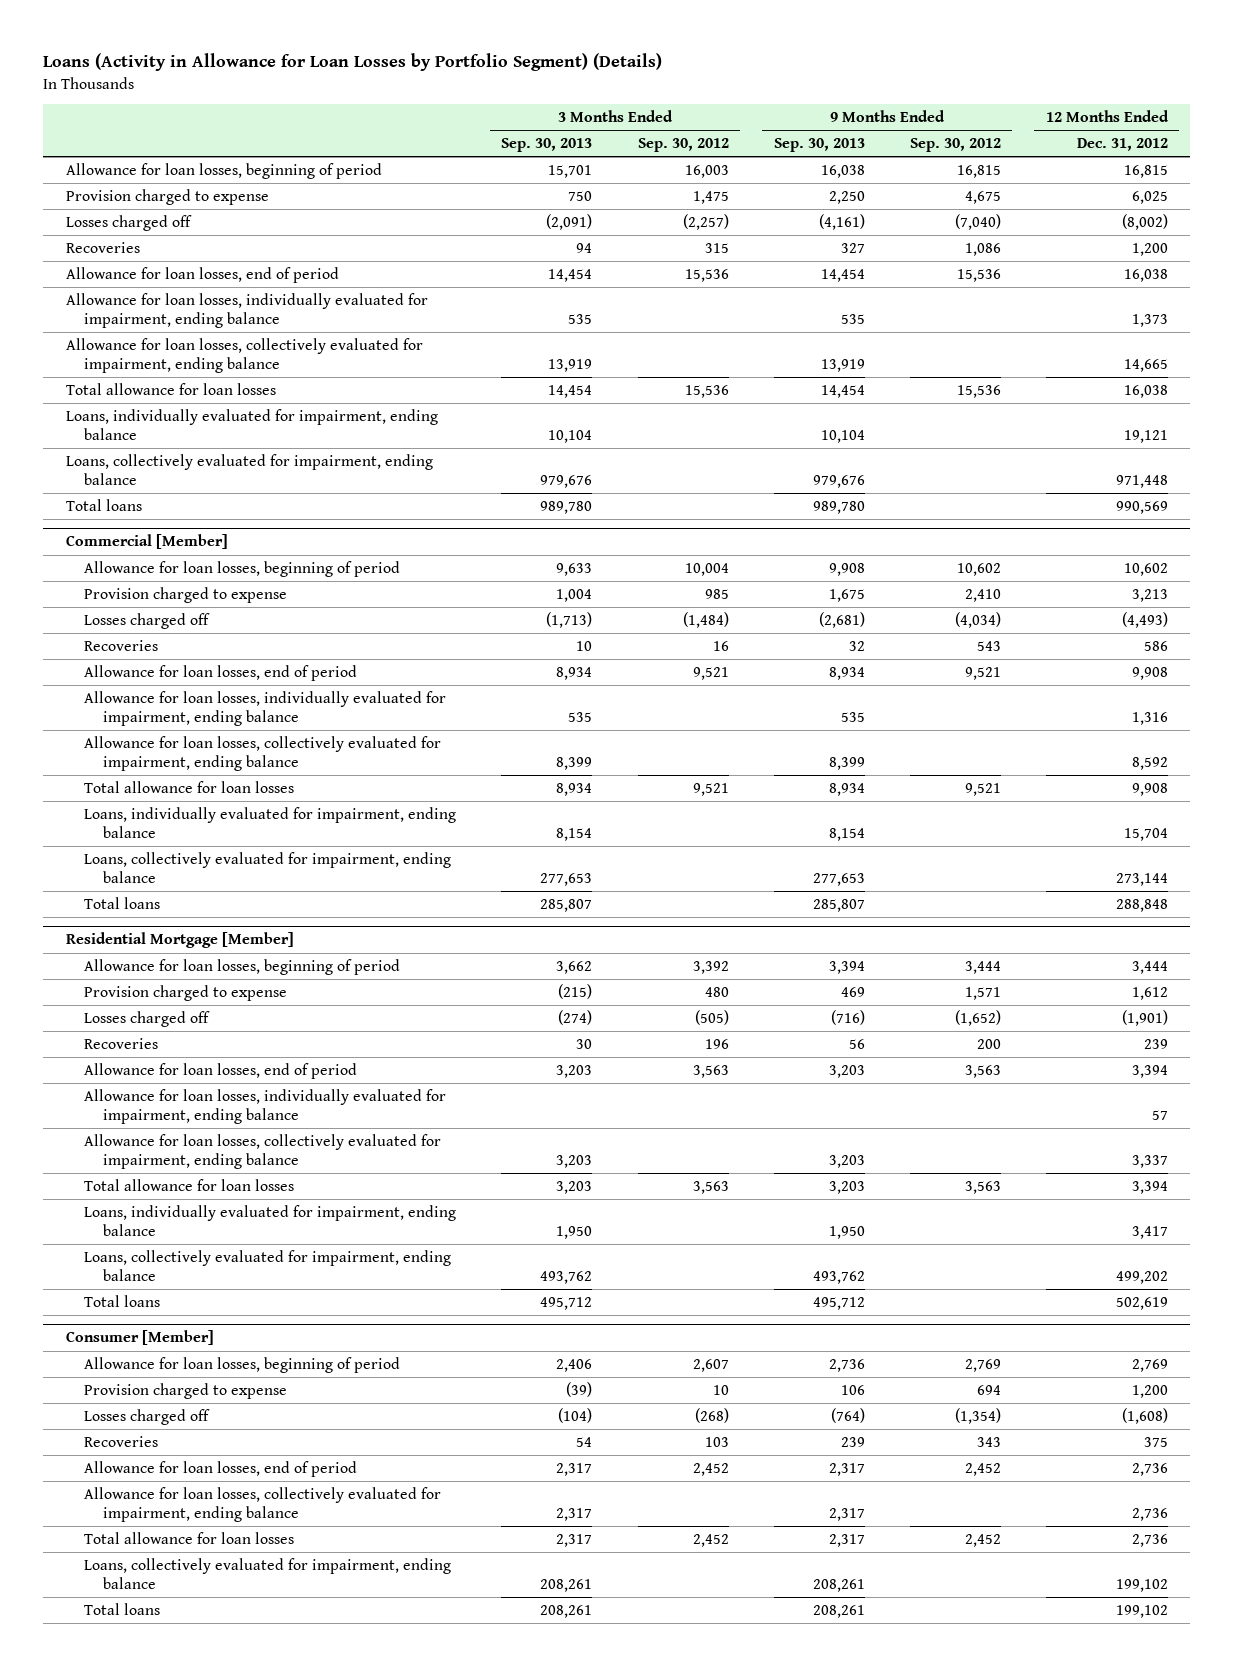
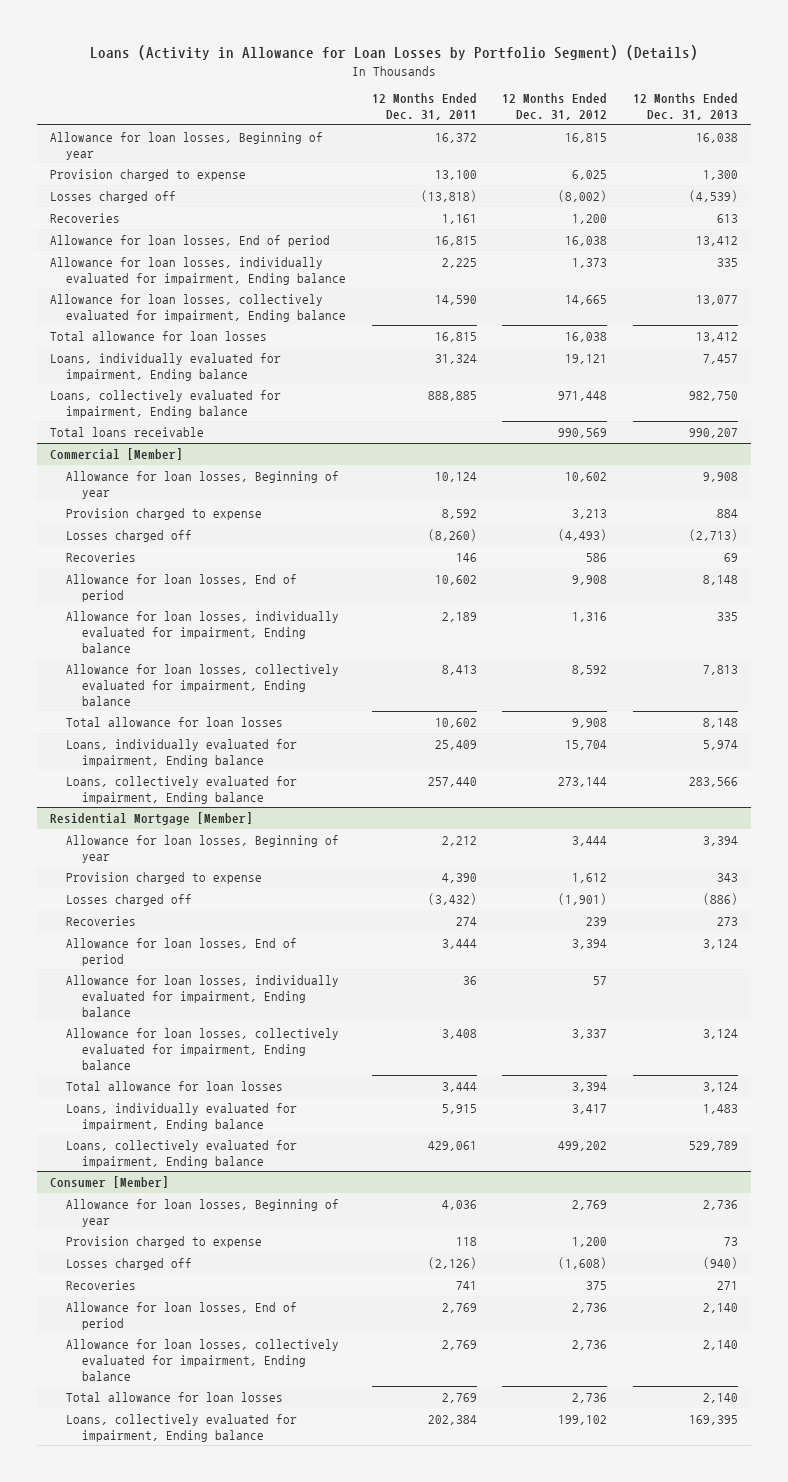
- | 3 Months Ended Sep. 30, 2013 | 3 Months Ended Sep. 30, 2012 | 9 Months Ended Sep. 30, 2013 | 9 Months Ended Sep. 30, 2012 | 12 Months Ended Dec. 31, 2012
+ | 12 Months Ended Dec. 31, 2011 | 12 Months Ended Dec. 31, 2012 | 12 Months Ended Dec. 31, 2013
- Allowance for loan losses, beginning of period | 15,701 | 16,003 | 16,038 | 16,815 | 16,815
+ Allowance for loan losses, Beginning of year | 16,372 | 16,815 | 16,038
- Allowance for loan losses, end of period | 14,454 | 15,536 | 14,454 | 15,536 | 16,038
- Allowance for loan losses, individually evaluated for impairment, ending balance | 535 | | 535 | | 1,373
- Allowance for loan losses, collectively evaluated for impairment, ending balance | 13,919 | | 13,919 | | 14,665
+ Allowance for loan losses, End of period | 16,815 | 16,038 | 13,412
+ Allowance for loan losses, individually evaluated for impairment, Ending balance | 2,225 | 1,373 | 335
+ Allowance for loan losses, collectively evaluated for impairment, Ending balance | 14,590 | 14,665 | 13,077
- Loans, individually evaluated for impairment, ending balance | 10,104 | | 10,104 | | 19,121
- Loans, collectively evaluated for impairment, ending balance | 979,676 | | 979,676 | | 971,448
- Total loans | 989,780 | | 989,780 | | 990,569
+ Loans, individually evaluated for impairment, Ending balance | 31,324 | 19,121 | 7,457
+ Loans, collectively evaluated for impairment, Ending balance | 888,885 | 971,448 | 982,750
+ Total loans receivable | | 990,569 | 990,207
@ Commercial [Member]
- Allowance for loan losses, beginning of period | 9,633 | 10,004 | 9,908 | 10,602 | 10,602
+ Allowance for loan losses, Beginning of year | 10,124 | 10,602 | 9,908
- Allowance for loan losses, end of period | 8,934 | 9,521 | 8,934 | 9,521 | 9,908
- Allowance for loan losses, individually evaluated for impairment, ending balance | 535 | | 535 | | 1,316
- Allowance for loan losses, collectively evaluated for impairment, ending balance | 8,399 | | 8,399 | | 8,592
+ Allowance for loan losses, End of period | 10,602 | 9,908 | 8,148
+ Allowance for loan losses, individually evaluated for impairment, Ending balance | 2,189 | 1,316 | 335
+ Allowance for loan losses, collectively evaluated for impairment, Ending balance | 8,413 | 8,592 | 7,813
- Loans, individually evaluated for impairment, ending balance | 8,154 | | 8,154 | | 15,704
- Loans, collectively evaluated for impairment, ending balance | 277,653 | | 277,653 | | 273,144
- Total loans | 285,807 | | 285,807 | | 288,848
+ Loans, individually evaluated for impairment, Ending balance | 25,409 | 15,704 | 5,974
+ Loans, collectively evaluated for impairment, Ending balance | 257,440 | 273,144 | 283,566
@ Residential Mortgage [Member]
- Allowance for loan losses, beginning of period | 3,662 | 3,392 | 3,394 | 3,444 | 3,444
+ Allowance for loan losses, Beginning of year | 2,212 | 3,444 | 3,394
- Allowance for loan losses, end of period | 3,203 | 3,563 | 3,203 | 3,563 | 3,394
- Allowance for loan losses, individually evaluated for impairment, ending balance | | | | | 57
- Allowance for loan losses, collectively evaluated for impairment, ending balance | 3,203 | | 3,203 | | 3,337
+ Allowance for loan losses, End of period | 3,444 | 3,394 | 3,124
+ Allowance for loan losses, individually evaluated for impairment, Ending balance | 36 | 57 |
+ Allowance for loan losses, collectively evaluated for impairment, Ending balance | 3,408 | 3,337 | 3,124
- Loans, individually evaluated for impairment, ending balance | 1,950 | | 1,950 | | 3,417
- Loans, collectively evaluated for impairment, ending balance | 493,762 | | 493,762 | | 499,202
- Total loans | 495,712 | | 495,712 | | 502,619
+ Loans, individually evaluated for impairment, Ending balance | 5,915 | 3,417 | 1,483
+ Loans, collectively evaluated for impairment, Ending balance | 429,061 | 499,202 | 529,789
@ Consumer [Member]
- Allowance for loan losses, beginning of period | 2,406 | 2,607 | 2,736 | 2,769 | 2,769
+ Allowance for loan losses, Beginning of year | 4,036 | 2,769 | 2,736
- Allowance for loan losses, end of period | 2,317 | 2,452 | 2,317 | 2,452 | 2,736
- Allowance for loan losses, collectively evaluated for impairment, ending balance | 2,317 | | 2,317 | | 2,736
+ Allowance for loan losses, End of period | 2,769 | 2,736 | 2,140
+ Allowance for loan losses, collectively evaluated for impairment, Ending balance | 2,769 | 2,736 | 2,140
- Loans, collectively evaluated for impairment, ending balance | 208,261 | | 208,261 | | 199,102
- Total loans | 208,261 | | 208,261 | | 199,102
+ Loans, collectively evaluated for impairment, Ending balance | 202,384 | 199,102 | 169,395

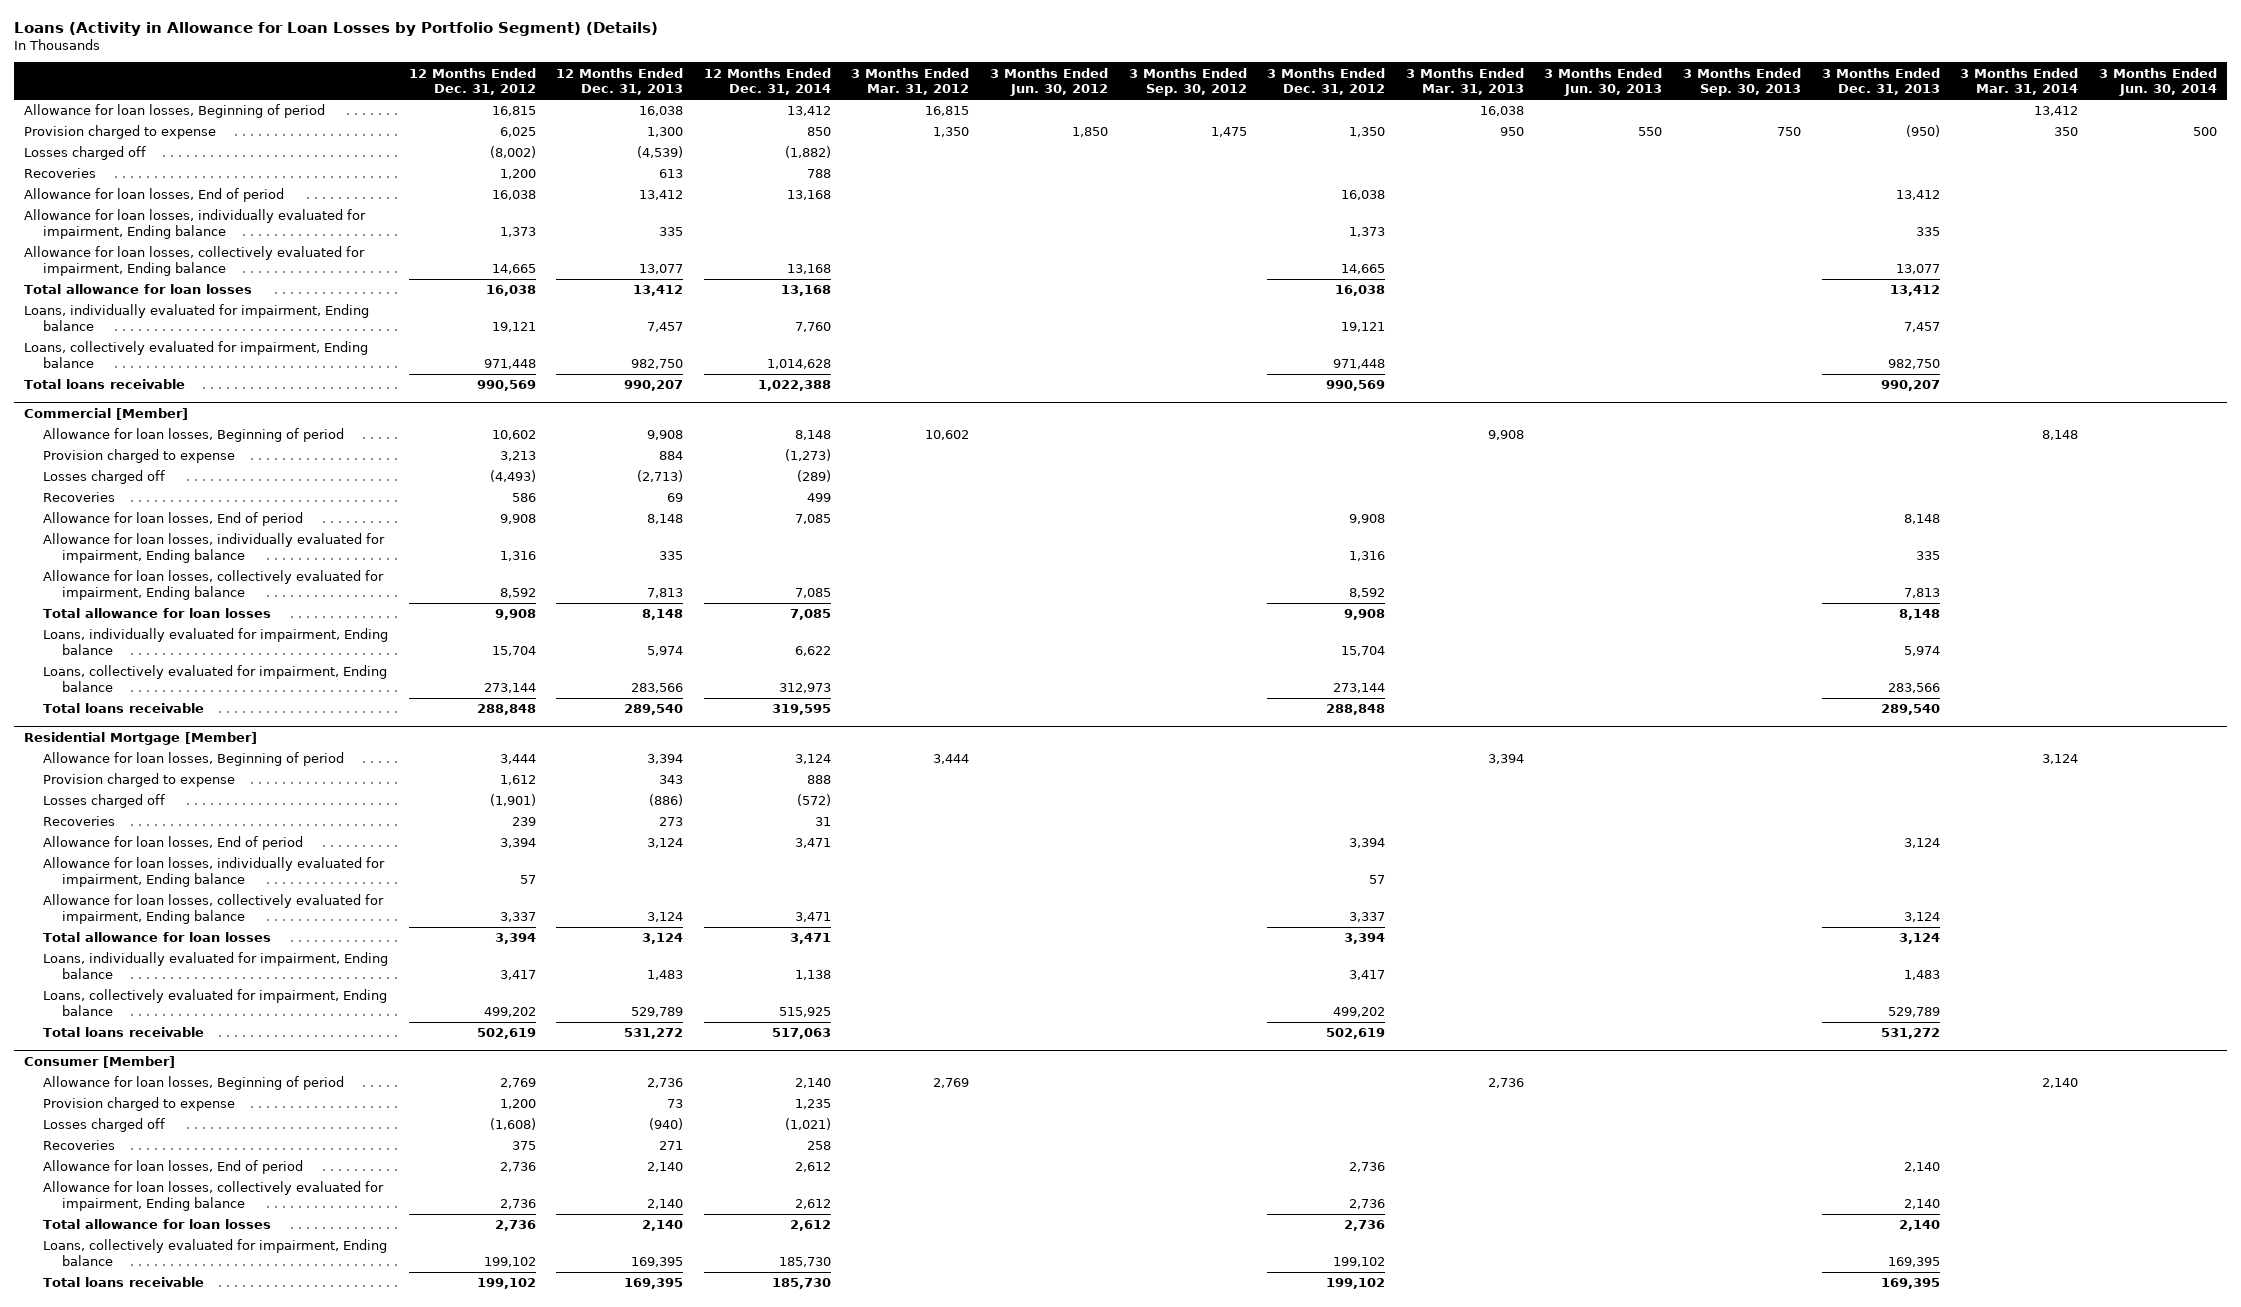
- | 12 Months Ended Dec. 31, 2011 | 12 Months Ended Dec. 31, 2012 | 12 Months Ended Dec. 31, 2013
+ | 12 Months Ended Dec. 31, 2012 | 12 Months Ended Dec. 31, 2013 | 12 Months Ended Dec. 31, 2014 | 3 Months Ended Mar. 31, 2012 | 3 Months Ended Jun. 30, 2012 | 3 Months Ended Sep. 30, 2012 | 3 Months Ended Dec. 31, 2012 | 3 Months Ended Mar. 31, 2013 | 3 Months Ended Jun. 30, 2013 | 3 Months Ended Sep. 30, 2013 | 3 Months Ended Dec. 31, 2013 | 3 Months Ended Mar. 31, 2014 | 3 Months Ended Jun. 30, 2014
- Allowance for loan losses, Beginning of year | 16,372 | 16,815 | 16,038
+ Allowance for loan losses, Beginning of period | 16,815 | 16,038 | 13,412 | 16,815 | | | | 16,038 | | | | 13,412 |
@ Commercial [Member]
- Allowance for loan losses, Beginning of year | 10,124 | 10,602 | 9,908
+ Allowance for loan losses, Beginning of period | 10,602 | 9,908 | 8,148 | 10,602 | | | | 9,908 | | | | 8,148 |
+ Total loans receivable | 288,848 | 289,540 | 319,595 | | | | 288,848 | | | | 289,540 | |
@ Residential Mortgage [Member]
- Allowance for loan losses, Beginning of year | 2,212 | 3,444 | 3,394
+ Allowance for loan losses, Beginning of period | 3,444 | 3,394 | 3,124 | 3,444 | | | | 3,394 | | | | 3,124 |
+ Total loans receivable | 502,619 | 531,272 | 517,063 | | | | 502,619 | | | | 531,272 | |
@ Consumer [Member]
- Allowance for loan losses, Beginning of year | 4,036 | 2,769 | 2,736
+ Allowance for loan losses, Beginning of period | 2,769 | 2,736 | 2,140 | 2,769 | | | | 2,736 | | | | 2,140 |
+ Total loans receivable | 199,102 | 169,395 | 185,730 | | | | 199,102 | | | | 169,395 | |

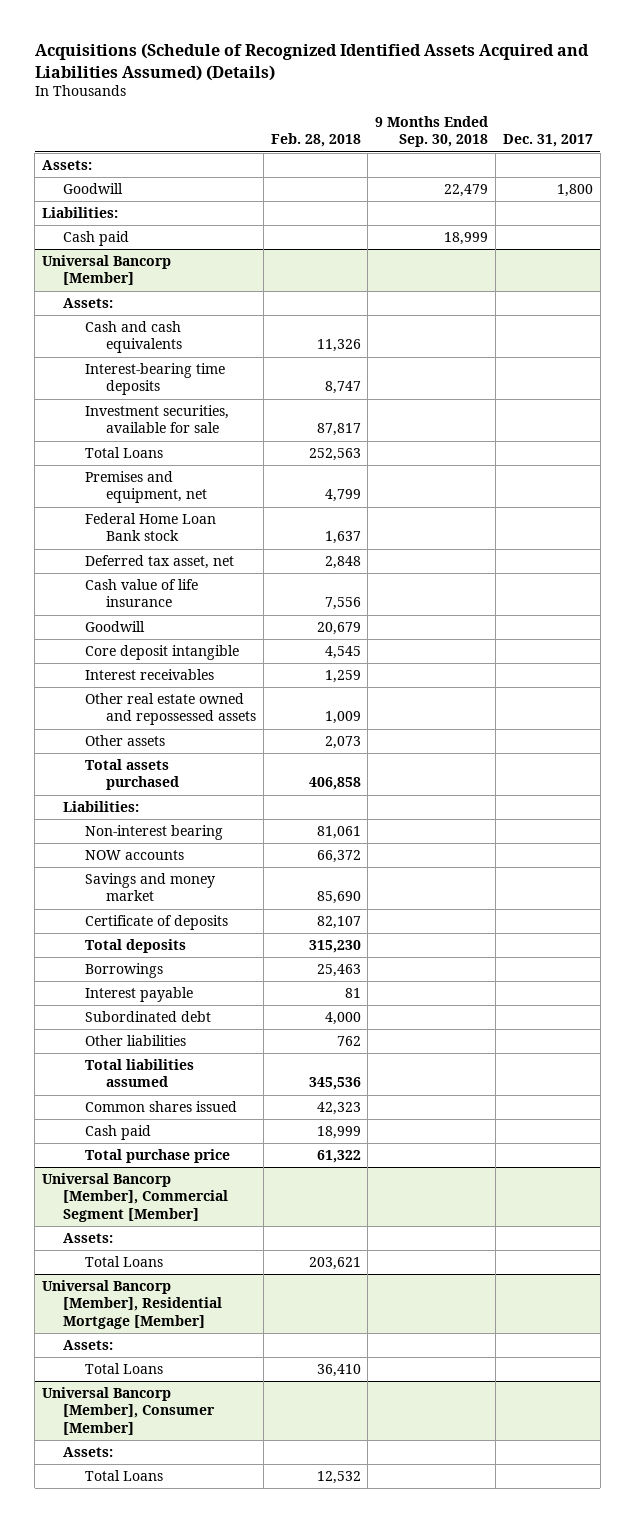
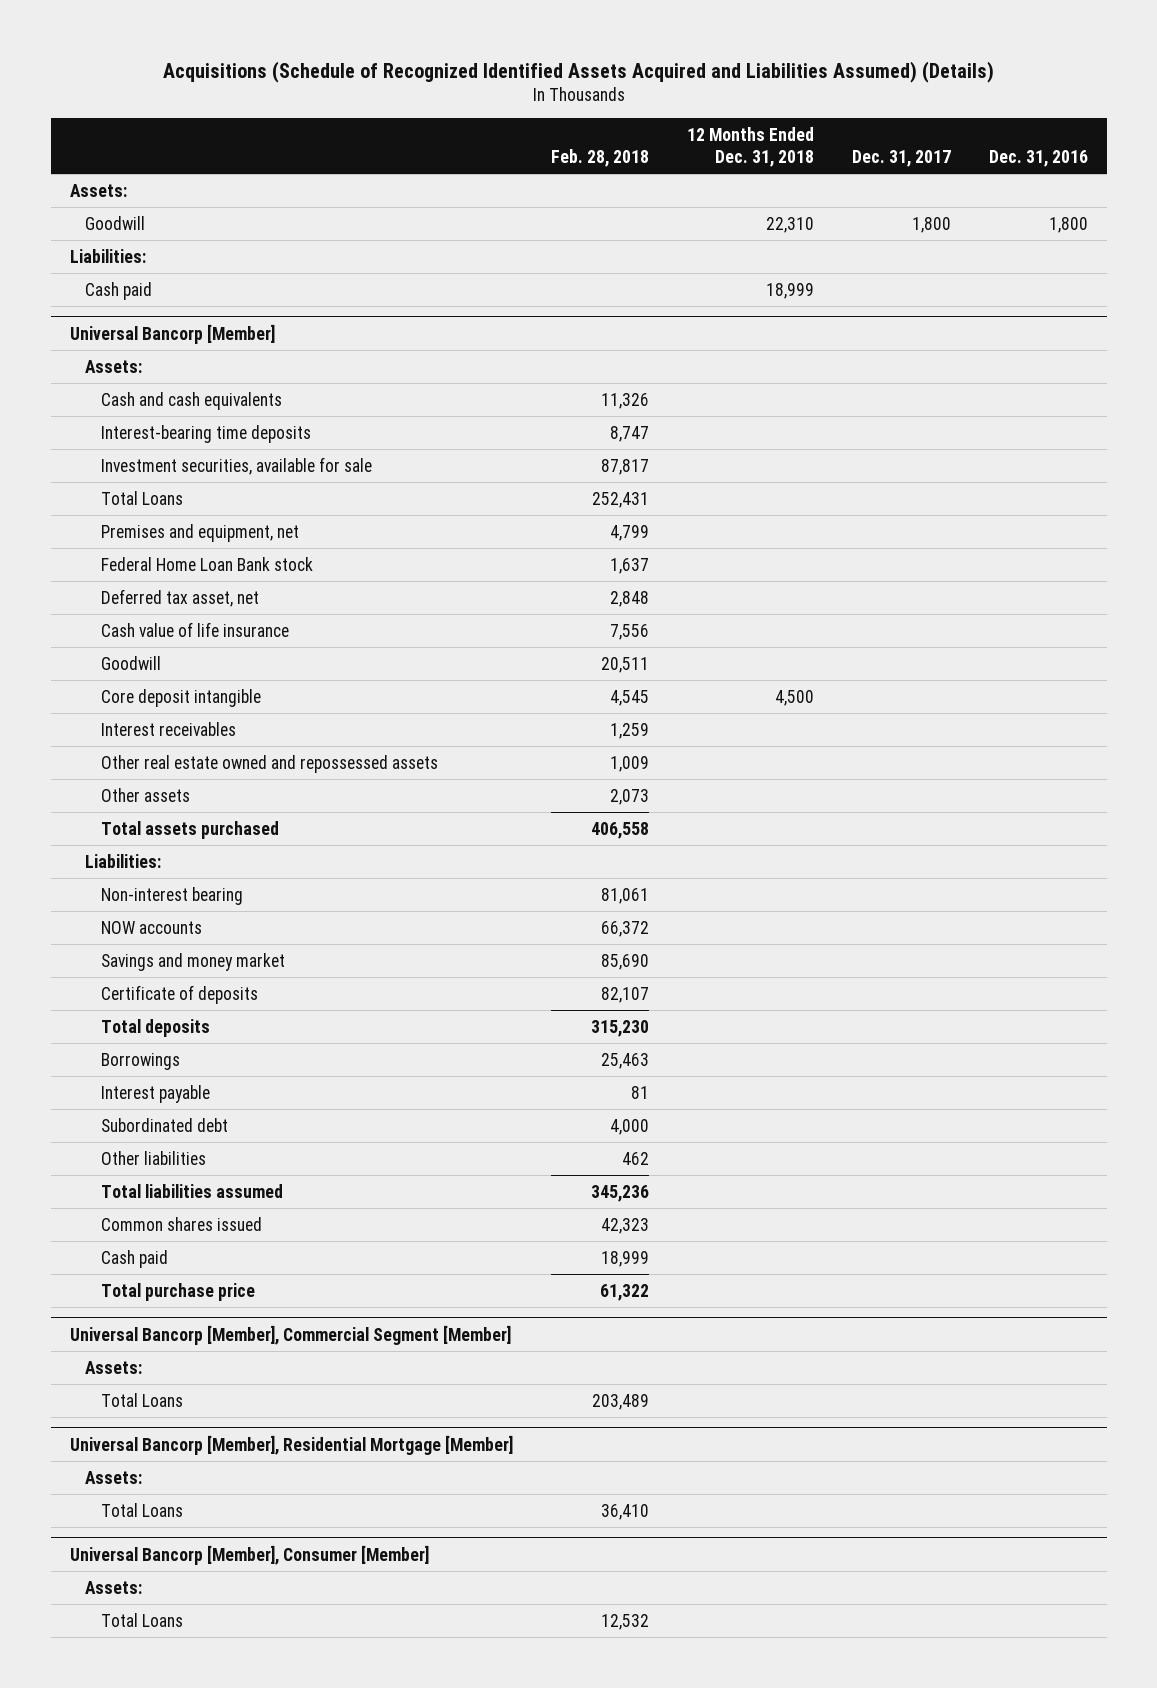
- | Feb. 28, 2018 | 9 Months Ended Sep. 30, 2018 | Dec. 31, 2017
+ | Feb. 28, 2018 | 12 Months Ended Dec. 31, 2018 | Dec. 31, 2017 | Dec. 31, 2016
@ Universal Bancorp [Member]
- Total Loans | 252,563 | |
+ Total Loans | 252,431 | | |
- Goodwill | 20,679 | |
+ Goodwill | 20,511 | | |
- Total assets purchased | 406,858 | |
+ Total assets purchased | 406,558 | | |
- Other liabilities | 762 | |
- Total liabilities assumed | 345,536 | |
+ Other liabilities | 462 | | |
+ Total liabilities assumed | 345,236 | | |
@ Universal Bancorp [Member], Commercial Segment [Member]
- Total Loans | 203,621 | |
+ Total Loans | 203,489 | | |

